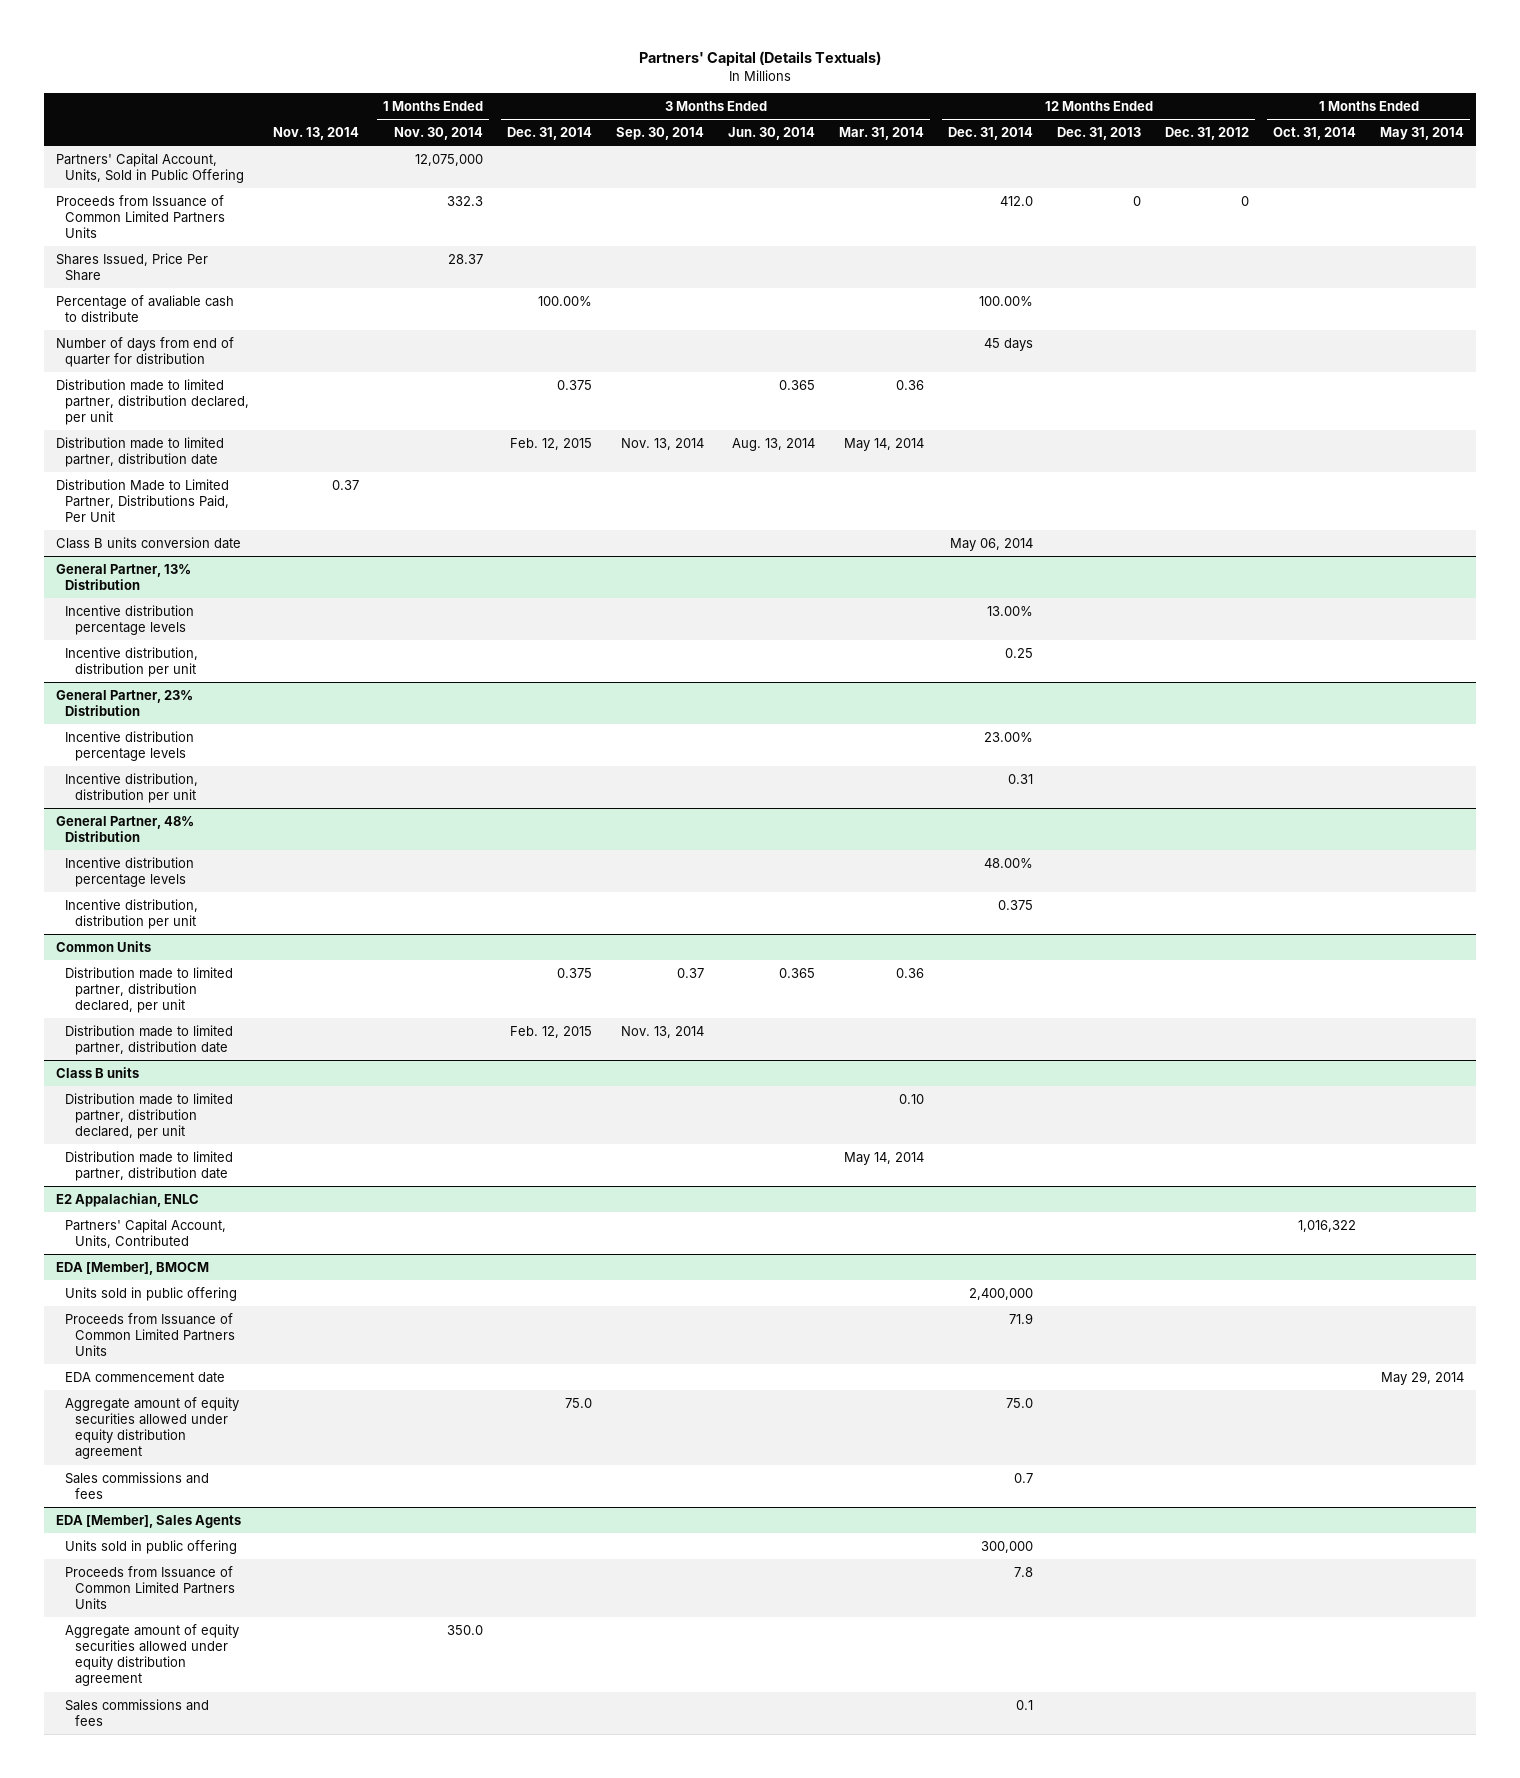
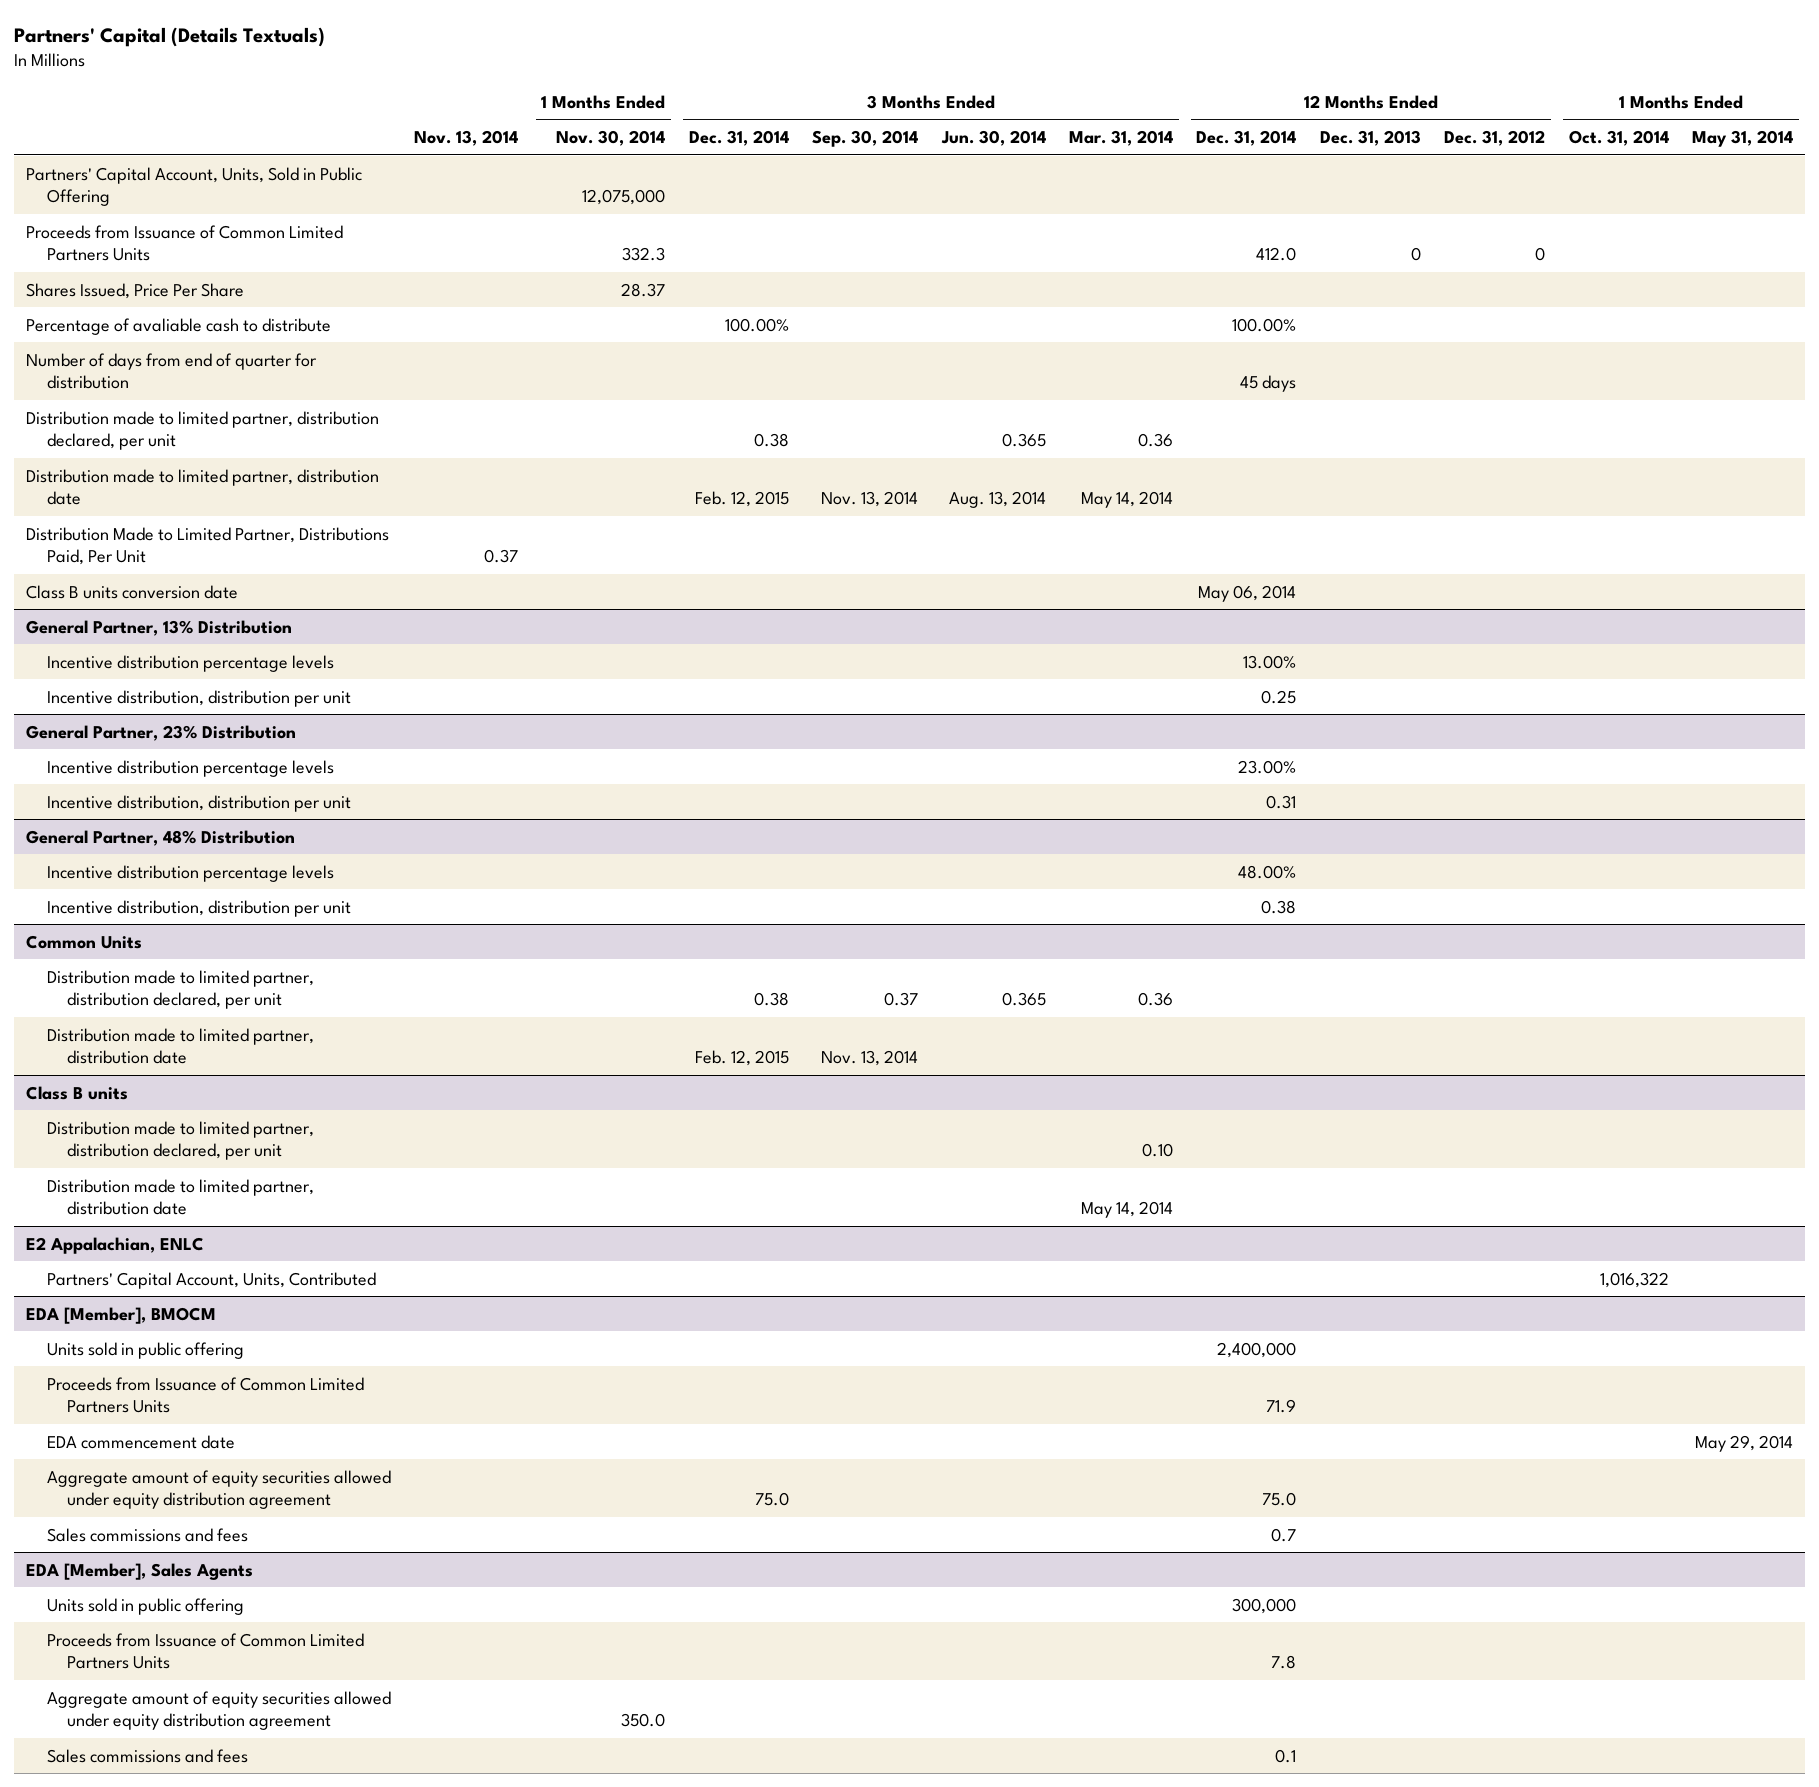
- Distribution made to limited partner, distribution declared, per unit | | | 0.375 | | 0.365 | 0.36 | | | | |
+ Distribution made to limited partner, distribution declared, per unit | | | 0.38 | | 0.365 | 0.36 | | | | |
@ General Partner, 48% Distribution
- Incentive distribution, distribution per unit | | | | | | | 0.375 | | | |
+ Incentive distribution, distribution per unit | | | | | | | 0.38 | | | |
@ Common Units
- Distribution made to limited partner, distribution declared, per unit | | | 0.375 | 0.37 | 0.365 | 0.36 | | | | |
+ Distribution made to limited partner, distribution declared, per unit | | | 0.38 | 0.37 | 0.365 | 0.36 | | | | |

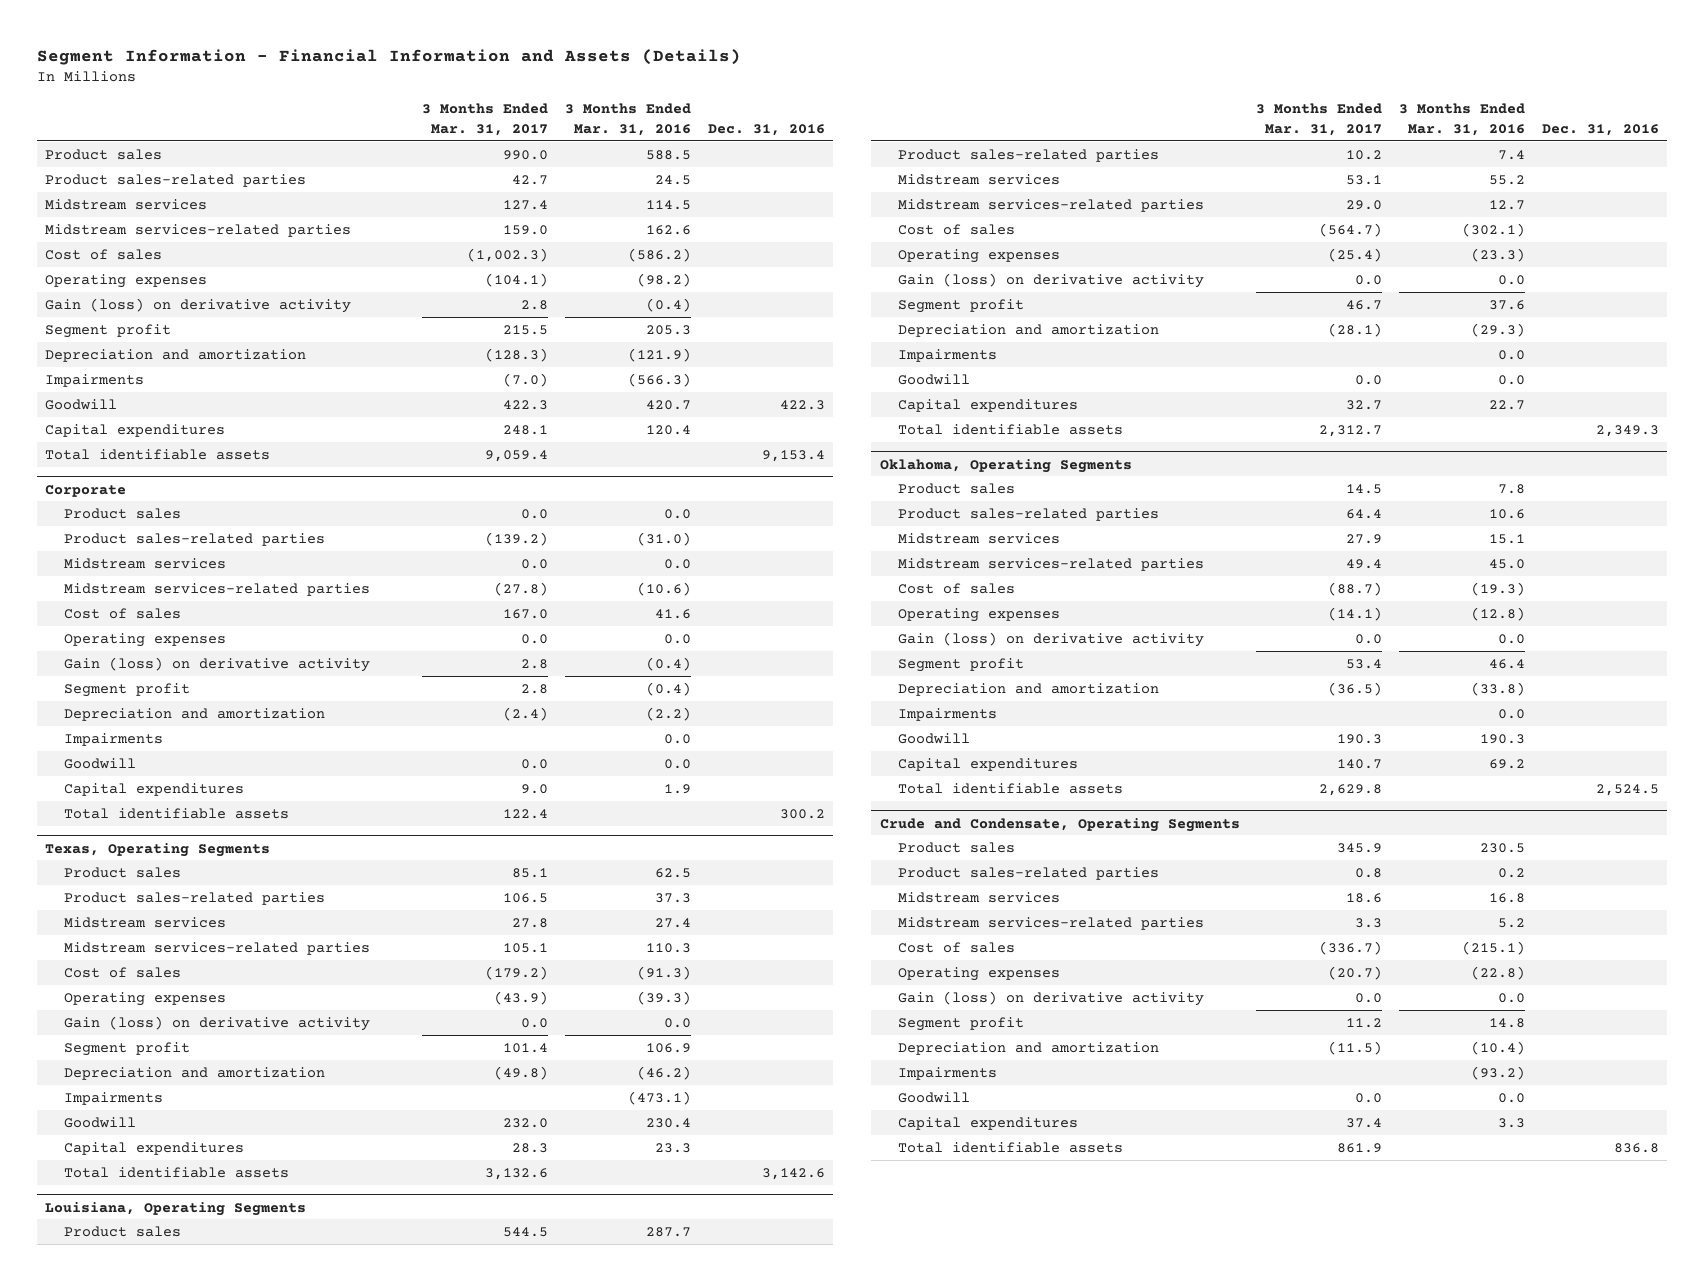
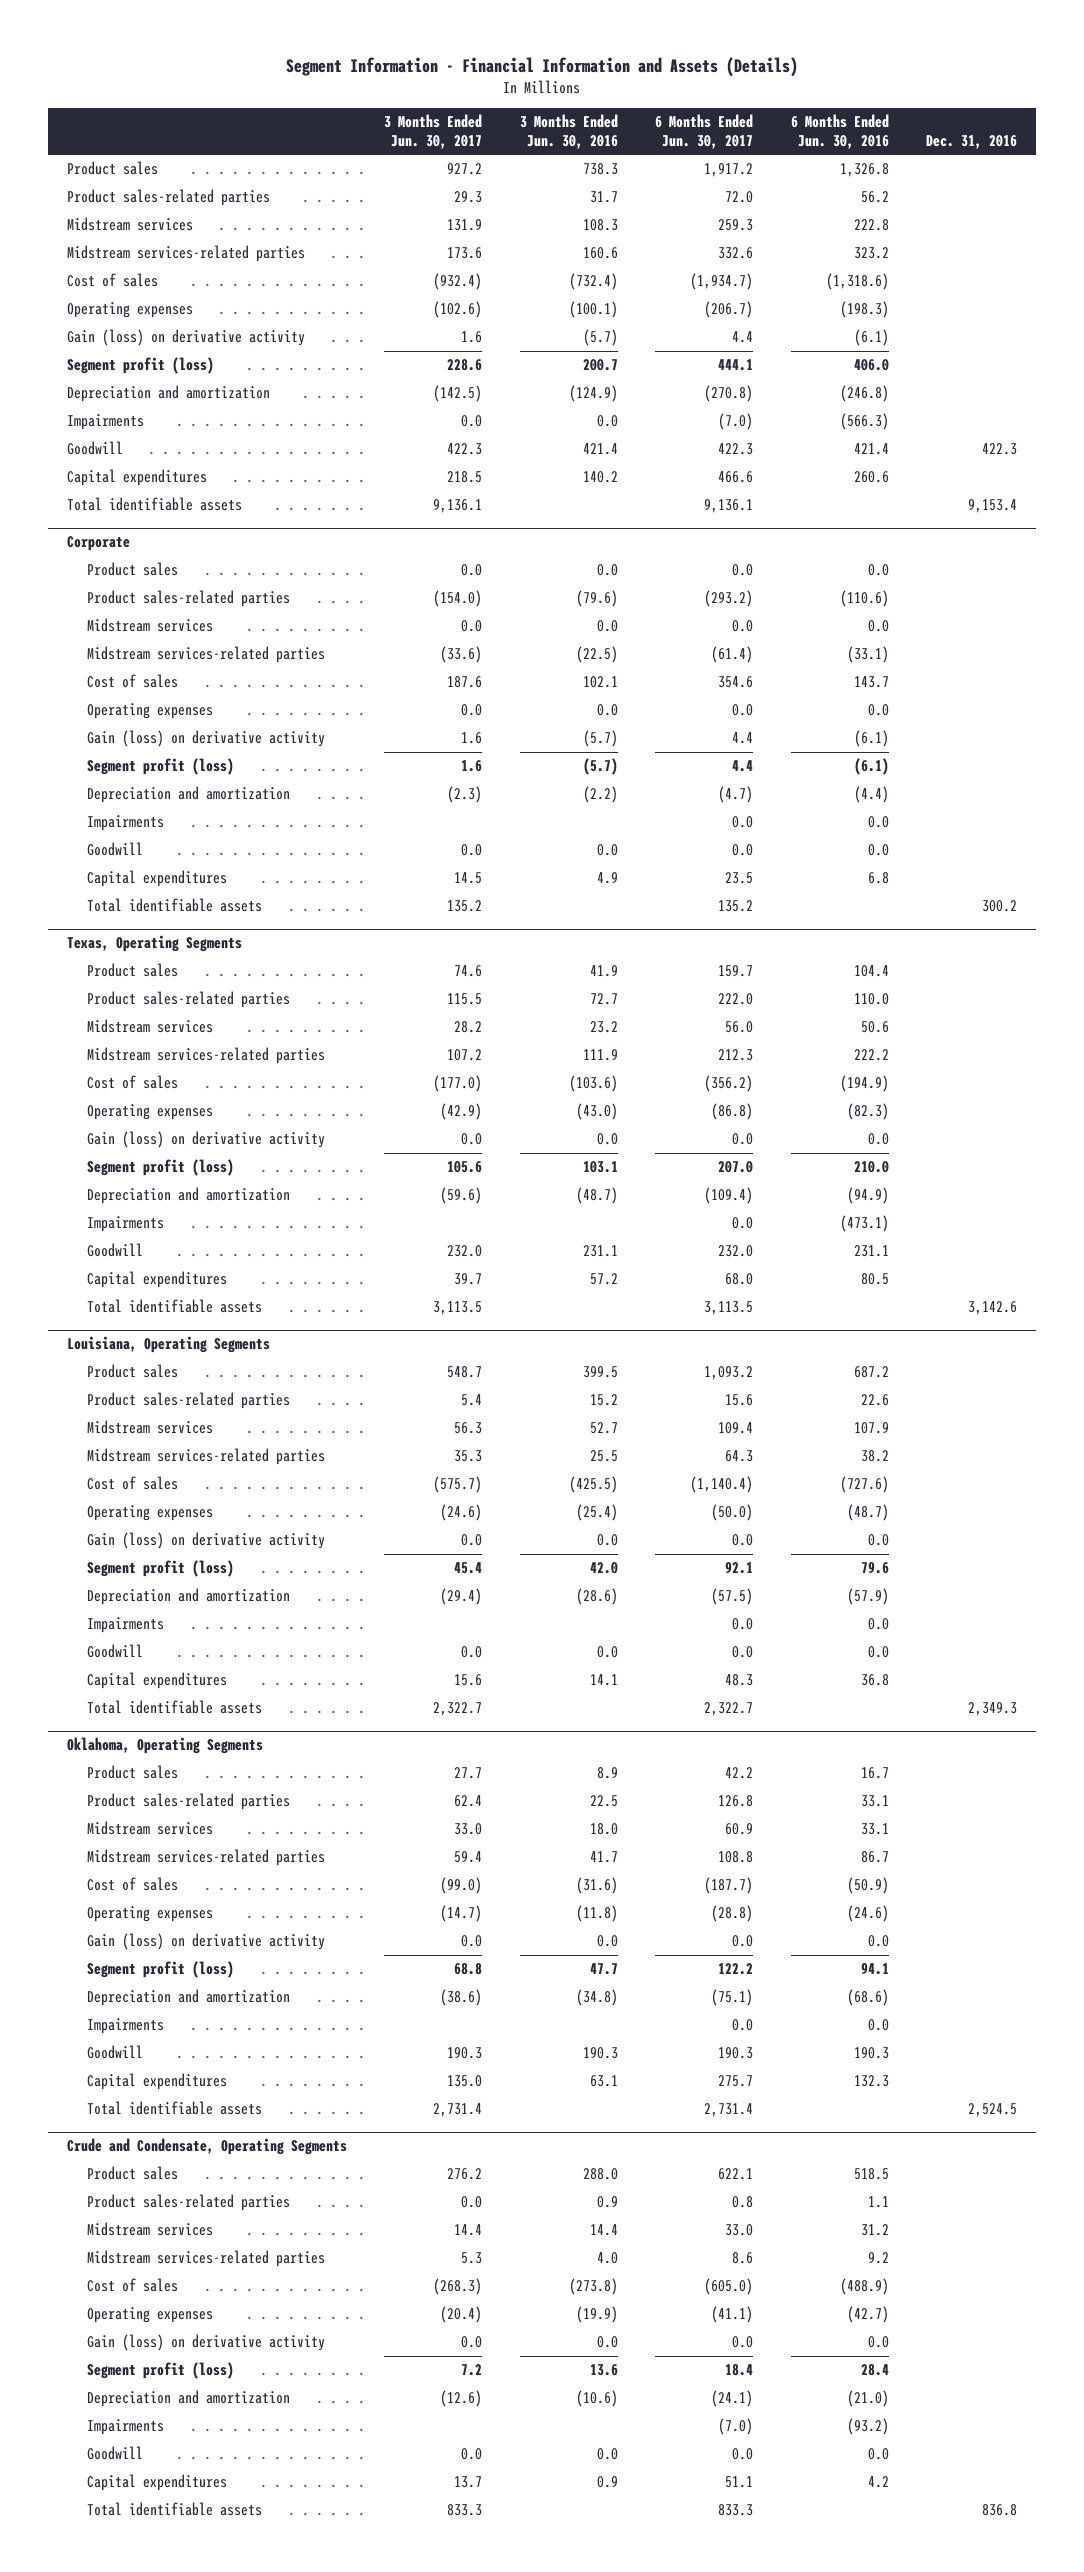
- | 3 Months Ended Mar. 31, 2017 | 3 Months Ended Mar. 31, 2016 | Dec. 31, 2016
+ | 3 Months Ended Jun. 30, 2017 | 3 Months Ended Jun. 30, 2016 | 6 Months Ended Jun. 30, 2017 | 6 Months Ended Jun. 30, 2016 | Dec. 31, 2016
- Segment profit | 215.5 | 205.3 |
+ Segment profit (loss) | 228.6 | 200.7 | 444.1 | 406.0 |
@ Corporate
- Segment profit | 2.8 | (0.4) |
+ Segment profit (loss) | 1.6 | (5.7) | 4.4 | (6.1) |
@ Texas, Operating Segments
- Segment profit | 101.4 | 106.9 |
+ Segment profit (loss) | 105.6 | 103.1 | 207.0 | 210.0 |
@ Louisiana, Operating Segments
- Segment profit | 46.7 | 37.6 |
+ Segment profit (loss) | 45.4 | 42.0 | 92.1 | 79.6 |
@ Oklahoma, Operating Segments
- Segment profit | 53.4 | 46.4 |
+ Segment profit (loss) | 68.8 | 47.7 | 122.2 | 94.1 |
@ Crude and Condensate, Operating Segments
- Segment profit | 11.2 | 14.8 |
+ Segment profit (loss) | 7.2 | 13.6 | 18.4 | 28.4 |

